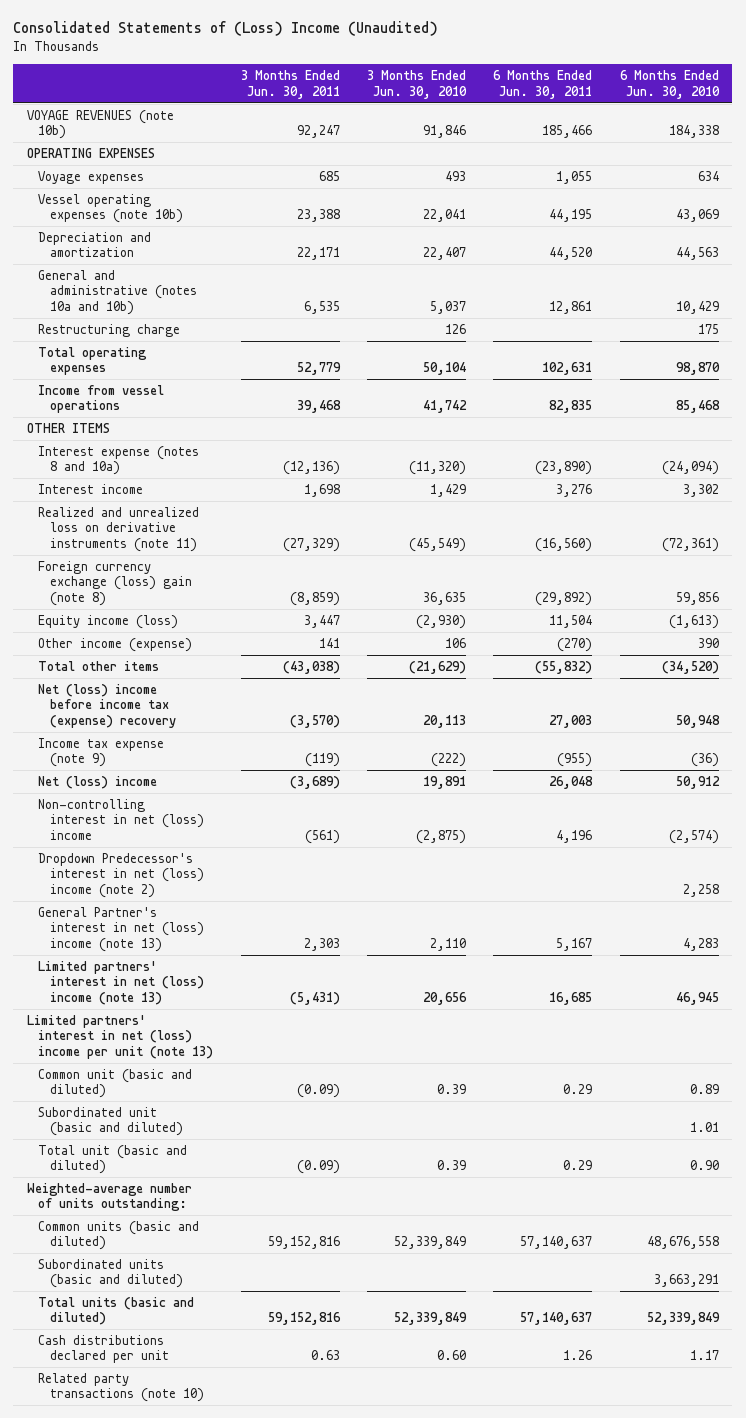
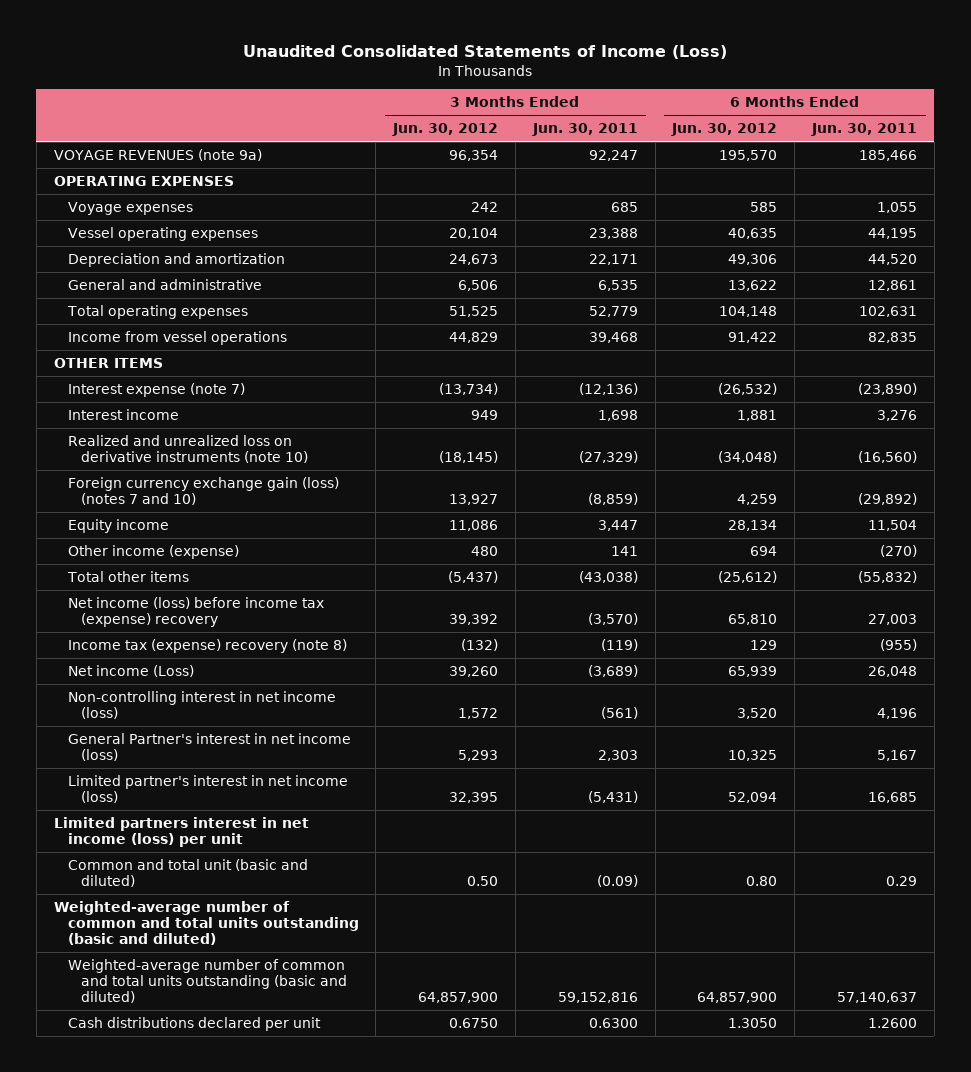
- Consolidated Statements of (Loss) Income (Unaudited)
+ Unaudited Consolidated Statements of Income (Loss)
- | 3 Months Ended Jun. 30, 2011 | 3 Months Ended Jun. 30, 2010 | 6 Months Ended Jun. 30, 2011 | 6 Months Ended Jun. 30, 2010
+ | 3 Months Ended Jun. 30, 2012 | 3 Months Ended Jun. 30, 2011 | 6 Months Ended Jun. 30, 2012 | 6 Months Ended Jun. 30, 2011
- VOYAGE REVENUES (note 10b) | 92,247 | 91,846 | 185,466 | 184,338
+ VOYAGE REVENUES (note 9a) | 96,354 | 92,247 | 195,570 | 185,466
- Vessel operating expenses (note 10b) | 23,388 | 22,041 | 44,195 | 43,069
+ Vessel operating expenses | 20,104 | 23,388 | 40,635 | 44,195
- General and administrative (notes 10a and 10b) | 6,535 | 5,037 | 12,861 | 10,429
- Restructuring charge | | 126 | | 175
+ General and administrative | 6,506 | 6,535 | 13,622 | 12,861
- Interest expense (notes 8 and 10a) | (12,136) | (11,320) | (23,890) | (24,094)
+ Interest expense (note 7) | (13,734) | (12,136) | (26,532) | (23,890)
- Realized and unrealized loss on derivative instruments (note 11) | (27,329) | (45,549) | (16,560) | (72,361)
- Foreign currency exchange (loss) gain (note 8) | (8,859) | 36,635 | (29,892) | 59,856
- Equity income (loss) | 3,447 | (2,930) | 11,504 | (1,613)
+ Realized and unrealized loss on derivative instruments (note 10) | (18,145) | (27,329) | (34,048) | (16,560)
+ Foreign currency exchange gain (loss) (notes 7 and 10) | 13,927 | (8,859) | 4,259 | (29,892)
+ Equity income | 11,086 | 3,447 | 28,134 | 11,504
- Net (loss) income before income tax (expense) recovery | (3,570) | 20,113 | 27,003 | 50,948
- Income tax expense (note 9) | (119) | (222) | (955) | (36)
- Net (loss) income | (3,689) | 19,891 | 26,048 | 50,912
- Non-controlling interest in net (loss) income | (561) | (2,875) | 4,196 | (2,574)
- Dropdown Predecessor's interest in net (loss) income (note 2) | | | | 2,258
- General Partner's interest in net (loss) income (note 13) | 2,303 | 2,110 | 5,167 | 4,283
- Limited partners' interest in net (loss) income (note 13) | (5,431) | 20,656 | 16,685 | 46,945
- Limited partners' interest in net (loss) income per unit (note 13)
- Common unit (basic and diluted) | (0.09) | 0.39 | 0.29 | 0.89
- Subordinated unit (basic and diluted) | | | | 1.01
- Total unit (basic and diluted) | (0.09) | 0.39 | 0.29 | 0.90
- Weighted-average number of units outstanding:
- Common units (basic and diluted) | 59,152,816 | 52,339,849 | 57,140,637 | 48,676,558
- Subordinated units (basic and diluted) | | | | 3,663,291
- Total units (basic and diluted) | 59,152,816 | 52,339,849 | 57,140,637 | 52,339,849
- Cash distributions declared per unit | 0.63 | 0.60 | 1.26 | 1.17
- Related party transactions (note 10)
+ Net income (loss) before income tax (expense) recovery | 39,392 | (3,570) | 65,810 | 27,003
+ Income tax (expense) recovery (note 8) | (132) | (119) | 129 | (955)
+ Net income (Loss) | 39,260 | (3,689) | 65,939 | 26,048
+ Non-controlling interest in net income (loss) | 1,572 | (561) | 3,520 | 4,196
+ General Partner's interest in net income (loss) | 5,293 | 2,303 | 10,325 | 5,167
+ Limited partner's interest in net income (loss) | 32,395 | (5,431) | 52,094 | 16,685
+ Limited partners interest in net income (loss) per unit
+ Common and total unit (basic and diluted) | 0.50 | (0.09) | 0.80 | 0.29
+ Weighted-average number of common and total units outstanding (basic and diluted)
+ Weighted-average number of common and total units outstanding (basic and diluted) | 64,857,900 | 59,152,816 | 64,857,900 | 57,140,637
+ Cash distributions declared per unit | 0.6750 | 0.6300 | 1.3050 | 1.2600

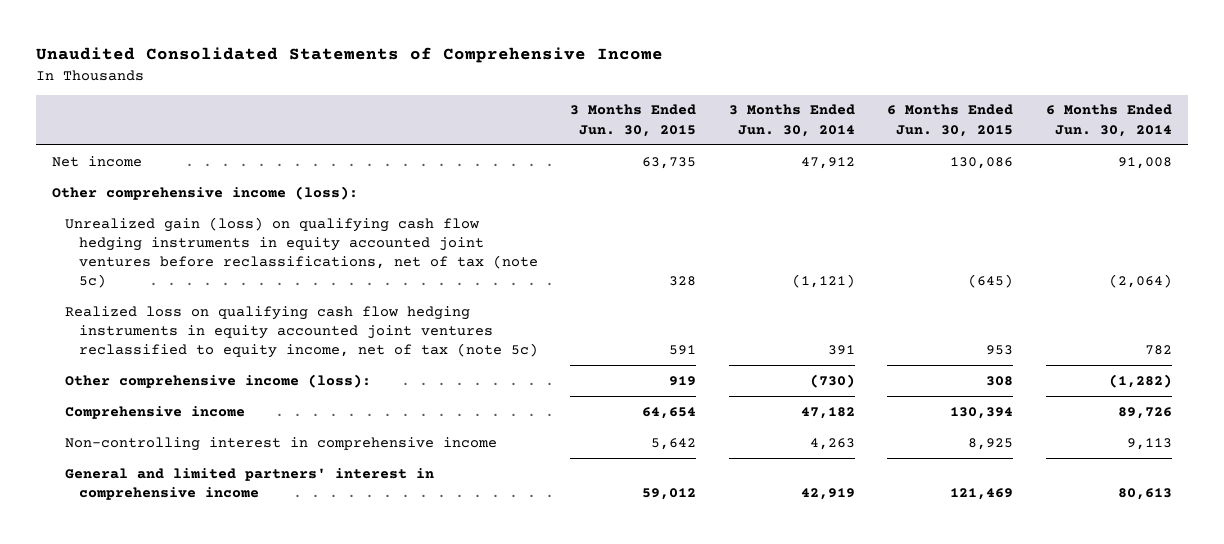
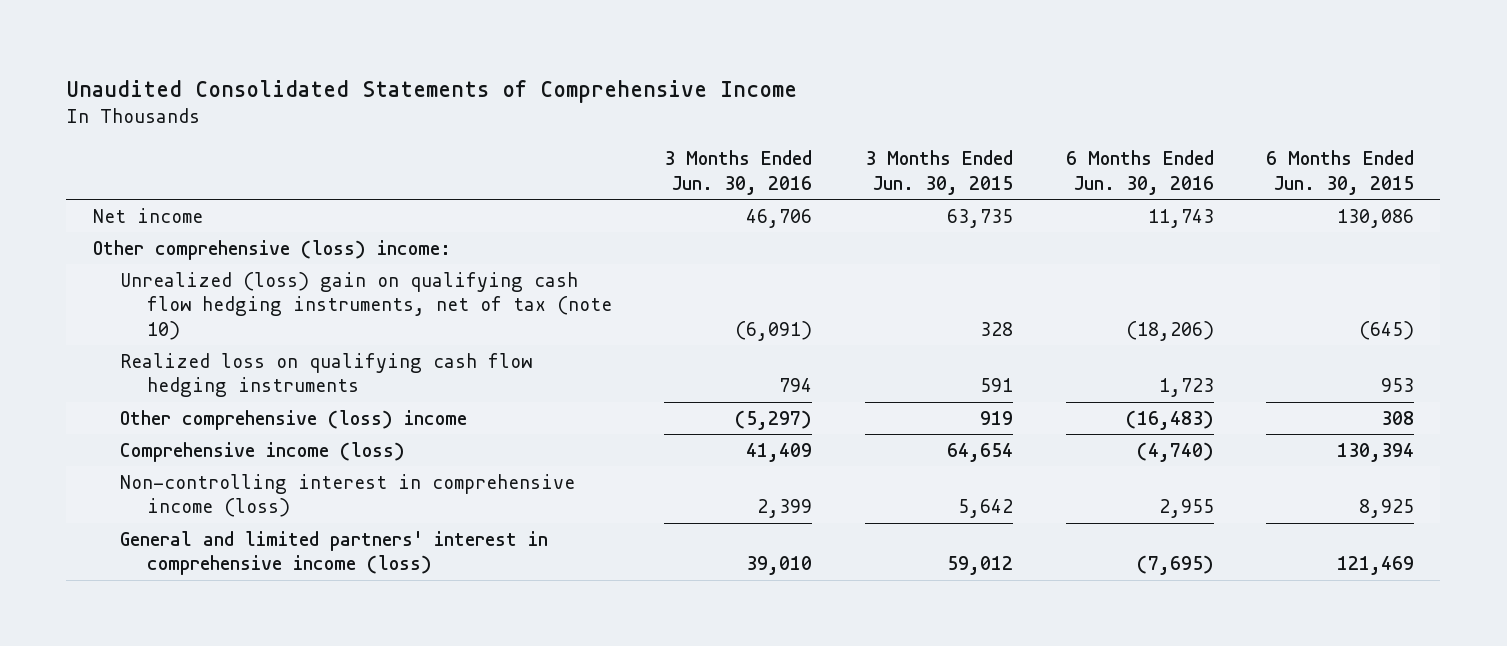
- | 3 Months Ended Jun. 30, 2015 | 3 Months Ended Jun. 30, 2014 | 6 Months Ended Jun. 30, 2015 | 6 Months Ended Jun. 30, 2014
+ | 3 Months Ended Jun. 30, 2016 | 3 Months Ended Jun. 30, 2015 | 6 Months Ended Jun. 30, 2016 | 6 Months Ended Jun. 30, 2015
- Other comprehensive income (loss):
- Unrealized gain (loss) on qualifying cash flow hedging instruments in equity accounted joint ventures before reclassifications, net of tax (note 5c) | 328 | (1,121) | (645) | (2,064)
- Realized loss on qualifying cash flow hedging instruments in equity accounted joint ventures reclassified to equity income, net of tax (note 5c) | 591 | 391 | 953 | 782
- Other comprehensive income (loss): | 919 | (730) | 308 | (1,282)
- Comprehensive income | 64,654 | 47,182 | 130,394 | 89,726
- Non-controlling interest in comprehensive income | 5,642 | 4,263 | 8,925 | 9,113
- General and limited partners' interest in comprehensive income | 59,012 | 42,919 | 121,469 | 80,613
+ Other comprehensive (loss) income:
+ Unrealized (loss) gain on qualifying cash flow hedging instruments, net of tax (note 10) | (6,091) | 328 | (18,206) | (645)
+ Realized loss on qualifying cash flow hedging instruments | 794 | 591 | 1,723 | 953
+ Other comprehensive (loss) income | (5,297) | 919 | (16,483) | 308
+ Comprehensive income (loss) | 41,409 | 64,654 | (4,740) | 130,394
+ Non-controlling interest in comprehensive income (loss) | 2,399 | 5,642 | 2,955 | 8,925
+ General and limited partners' interest in comprehensive income (loss) | 39,010 | 59,012 | (7,695) | 121,469

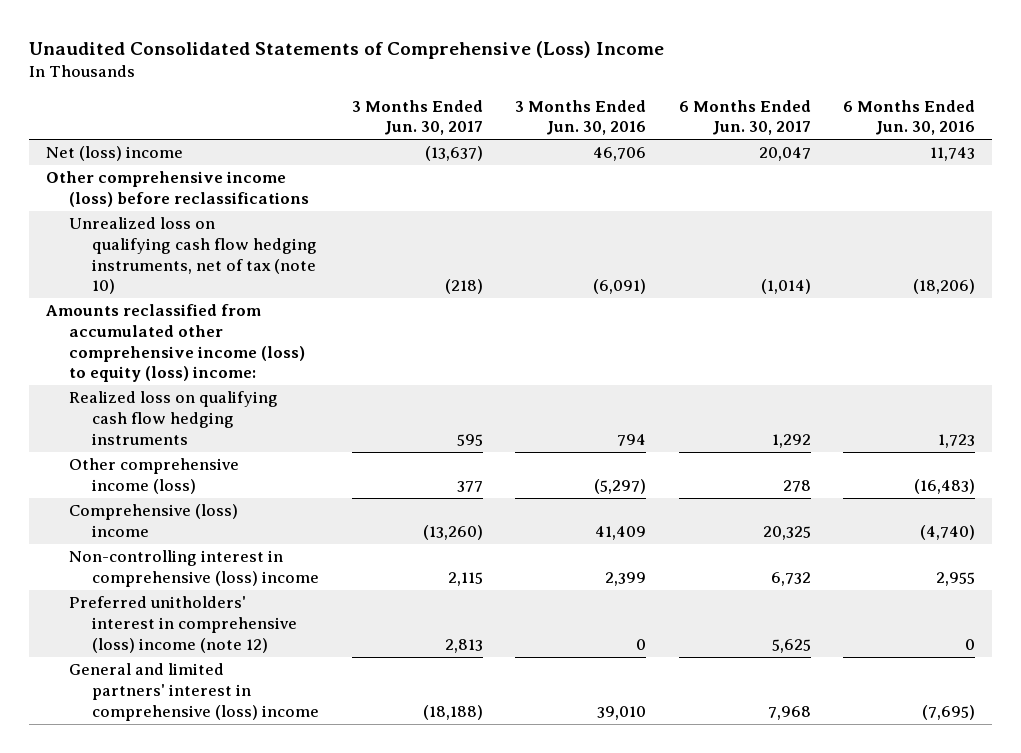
- Unaudited Consolidated Statements of Comprehensive Income
+ Unaudited Consolidated Statements of Comprehensive (Loss) Income
- | 3 Months Ended Jun. 30, 2016 | 3 Months Ended Jun. 30, 2015 | 6 Months Ended Jun. 30, 2016 | 6 Months Ended Jun. 30, 2015
+ | 3 Months Ended Jun. 30, 2017 | 3 Months Ended Jun. 30, 2016 | 6 Months Ended Jun. 30, 2017 | 6 Months Ended Jun. 30, 2016
- Net income | 46,706 | 63,735 | 11,743 | 130,086
- Other comprehensive (loss) income:
- Unrealized (loss) gain on qualifying cash flow hedging instruments, net of tax (note 10) | (6,091) | 328 | (18,206) | (645)
+ Net (loss) income | (13,637) | 46,706 | 20,047 | 11,743
+ Other comprehensive income (loss) before reclassifications
+ Unrealized loss on qualifying cash flow hedging instruments, net of tax (note 10) | (218) | (6,091) | (1,014) | (18,206)
+ Amounts reclassified from accumulated other comprehensive income (loss) to equity (loss) income:
- Other comprehensive (loss) income | (5,297) | 919 | (16,483) | 308
- Comprehensive income (loss) | 41,409 | 64,654 | (4,740) | 130,394
- Non-controlling interest in comprehensive income (loss) | 2,399 | 5,642 | 2,955 | 8,925
- General and limited partners' interest in comprehensive income (loss) | 39,010 | 59,012 | (7,695) | 121,469
+ Other comprehensive income (loss) | 377 | (5,297) | 278 | (16,483)
+ Comprehensive (loss) income | (13,260) | 41,409 | 20,325 | (4,740)
+ Non-controlling interest in comprehensive (loss) income | 2,115 | 2,399 | 6,732 | 2,955
+ Preferred unitholders' interest in comprehensive (loss) income (note 12) | 2,813 | 0 | 5,625 | 0
+ General and limited partners' interest in comprehensive (loss) income | (18,188) | 39,010 | 7,968 | (7,695)

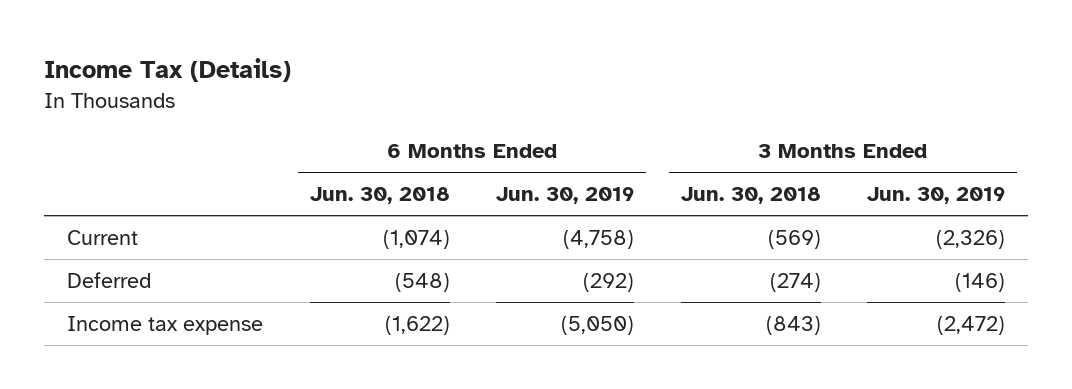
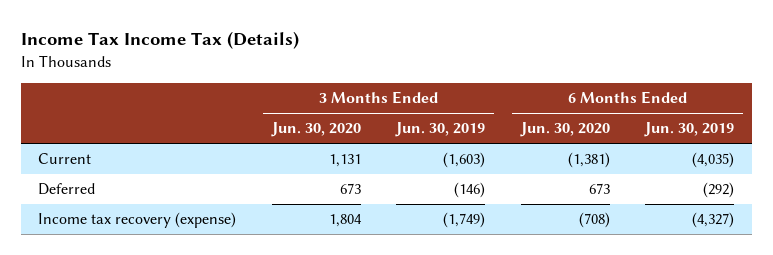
- Income Tax (Details)
+ Income Tax Income Tax (Details)
- | 6 Months Ended Jun. 30, 2018 | 6 Months Ended Jun. 30, 2019 | 3 Months Ended Jun. 30, 2018 | 3 Months Ended Jun. 30, 2019
+ | 3 Months Ended Jun. 30, 2020 | 3 Months Ended Jun. 30, 2019 | 6 Months Ended Jun. 30, 2020 | 6 Months Ended Jun. 30, 2019
- Current | (1,074) | (4,758) | (569) | (2,326)
+ Current | 1,131 | (1,603) | (1,381) | (4,035)
- Income tax expense | (1,622) | (5,050) | (843) | (2,472)
+ Income tax recovery (expense) | 1,804 | (1,749) | (708) | (4,327)

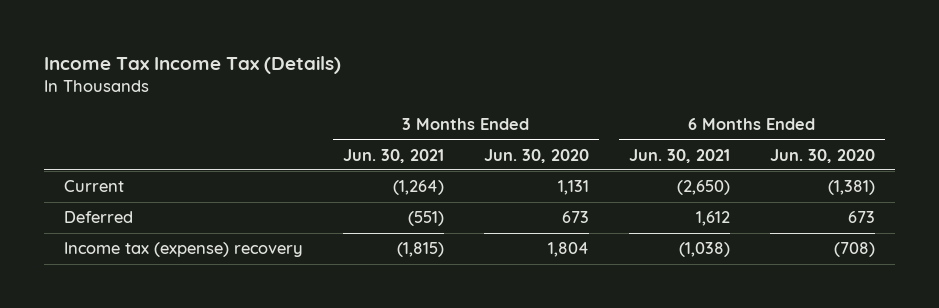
- | 3 Months Ended Jun. 30, 2020 | 3 Months Ended Jun. 30, 2019 | 6 Months Ended Jun. 30, 2020 | 6 Months Ended Jun. 30, 2019
+ | 3 Months Ended Jun. 30, 2021 | 3 Months Ended Jun. 30, 2020 | 6 Months Ended Jun. 30, 2021 | 6 Months Ended Jun. 30, 2020
- Income tax recovery (expense) | 1,804 | (1,749) | (708) | (4,327)
+ Income tax (expense) recovery | (1,815) | 1,804 | (1,038) | (708)

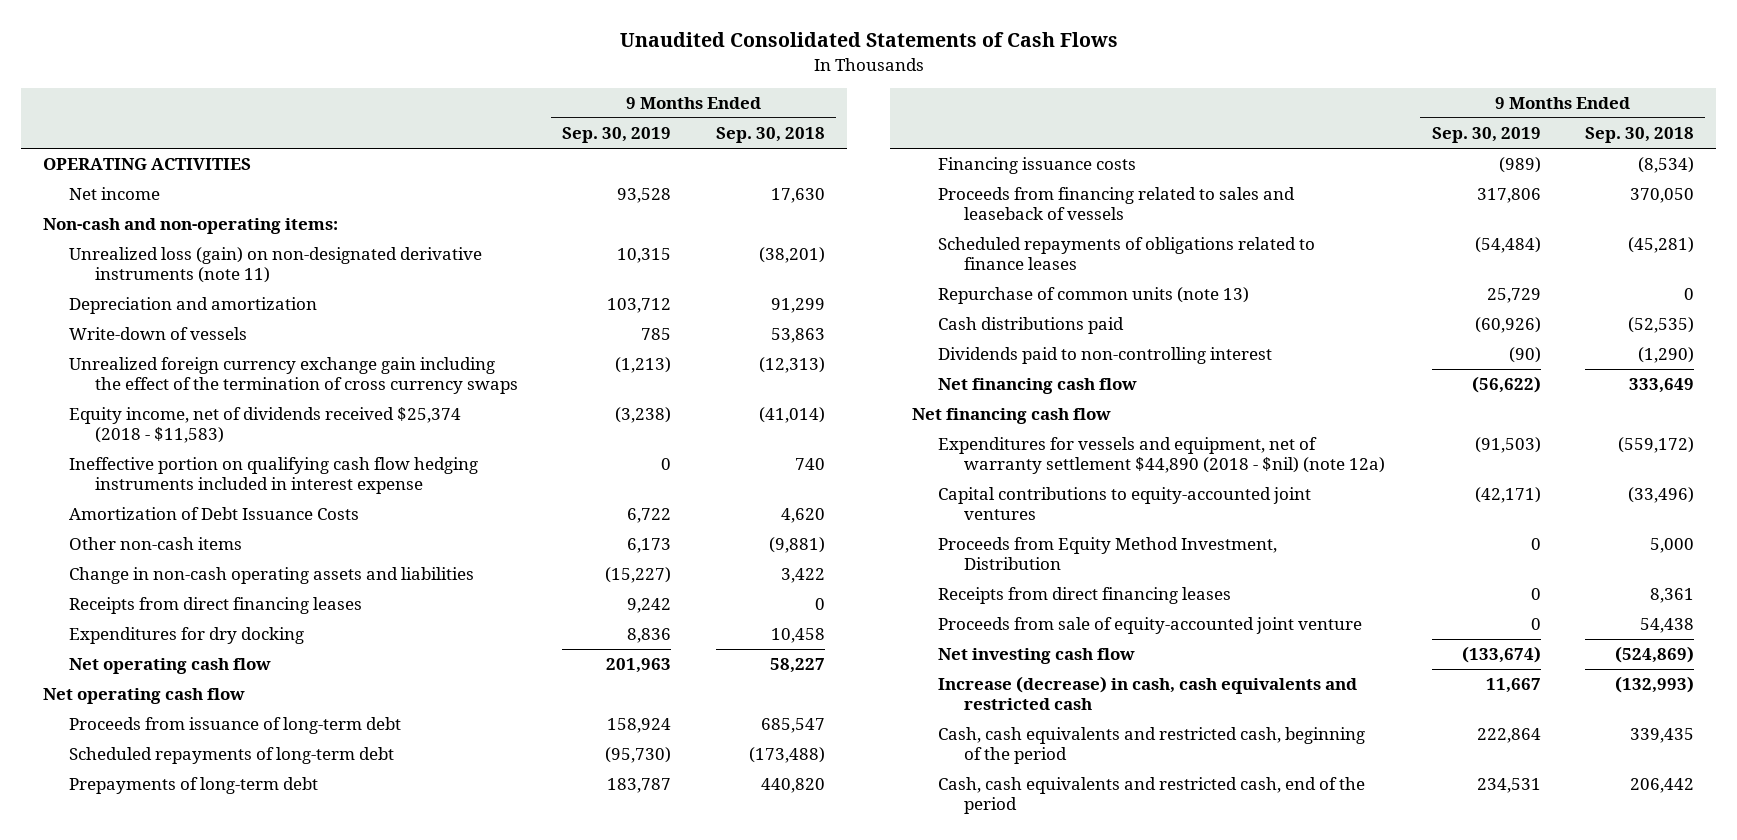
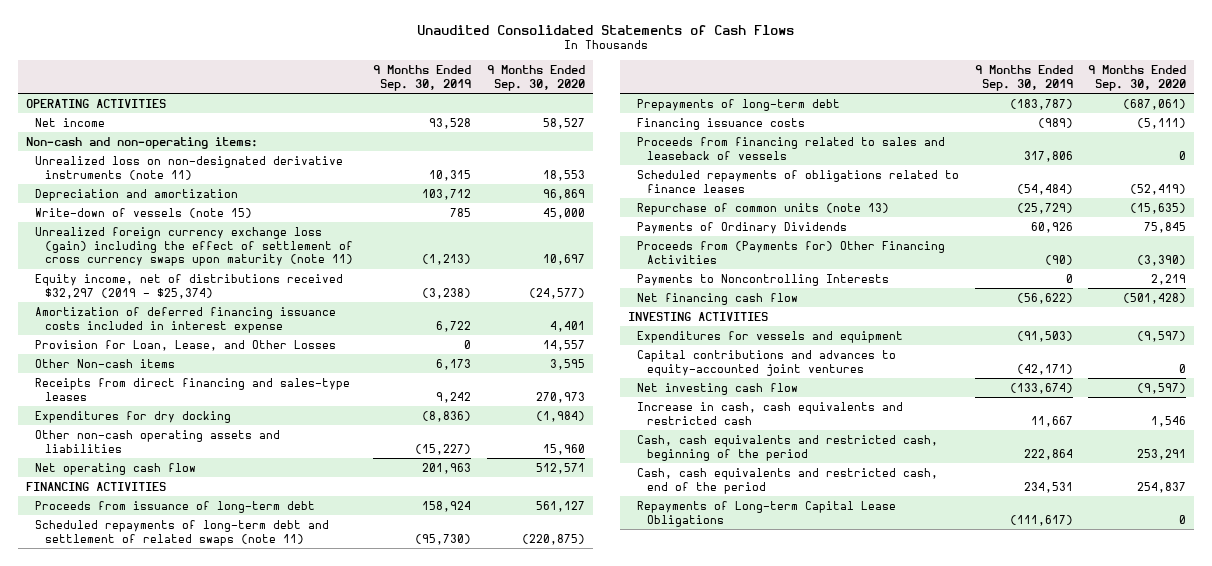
- | 9 Months Ended Sep. 30, 2019 | 9 Months Ended Sep. 30, 2018
+ | 9 Months Ended Sep. 30, 2019 | 9 Months Ended Sep. 30, 2020
- Unrealized loss (gain) on non-designated derivative instruments (note 11) | 10,315 | (38,201)
+ Unrealized loss on non-designated derivative instruments (note 11) | 10,315 | 18,553
- Write-down of vessels | 785 | 53,863
- Unrealized foreign currency exchange gain including the effect of the termination of cross currency swaps | (1,213) | (12,313)
- Equity income, net of dividends received $25,374 (2018 - $11,583) | (3,238) | (41,014)
- Ineffective portion on qualifying cash flow hedging instruments included in interest expense | 0 | 740
- Amortization of Debt Issuance Costs | 6,722 | 4,620
- Other non-cash items | 6,173 | (9,881)
- Change in non-cash operating assets and liabilities | (15,227) | 3,422
- Receipts from direct financing leases | 9,242 | 0
- Expenditures for dry docking | 8,836 | 10,458
+ Write-down of vessels (note 15) | 785 | 45,000
+ Unrealized foreign currency exchange loss (gain) including the effect of settlement of cross currency swaps upon maturity (note 11) | (1,213) | 10,697
+ Equity income, net of distributions received $32,297 (2019 - $25,374) | (3,238) | (24,577)
+ Amortization of deferred financing issuance costs included in interest expense | 6,722 | 4,401
+ Provision for Loan, Lease, and Other Losses | 0 | 14,557
+ Other Non-cash items | 6,173 | 3,595
+ Receipts from direct financing and sales-type leases | 9,242 | 270,973
+ Expenditures for dry docking | (8,836) | (1,984)
+ Other non-cash operating assets and liabilities | (15,227) | 15,960
- Net operating cash flow
+ FINANCING ACTIVITIES
- Scheduled repayments of long-term debt | (95,730) | (173,488)
- Prepayments of long-term debt | 183,787 | 440,820
+ Scheduled repayments of long-term debt and settlement of related swaps (note 11) | (95,730) | (220,875)
+ Prepayments of long-term debt | (183,787) | (687,061)
- Repurchase of common units (note 13) | 25,729 | 0
- Cash distributions paid | (60,926) | (52,535)
- Dividends paid to non-controlling interest | (90) | (1,290)
+ Repurchase of common units (note 13) | (25,729) | (15,635)
+ Payments of Ordinary Dividends | 60,926 | 75,845
+ Proceeds from (Payments for) Other Financing Activities | (90) | (3,390)
+ Payments to Noncontrolling Interests | 0 | 2,219
- Net financing cash flow
- Expenditures for vessels and equipment, net of warranty settlement $44,890 (2018 - $nil) (note 12a) | (91,503) | (559,172)
- Capital contributions to equity-accounted joint ventures | (42,171) | (33,496)
- Proceeds from Equity Method Investment, Distribution | 0 | 5,000
- Receipts from direct financing leases | 0 | 8,361
- Proceeds from sale of equity-accounted joint venture | 0 | 54,438
+ INVESTING ACTIVITIES
+ Expenditures for vessels and equipment | (91,503) | (9,597)
+ Capital contributions and advances to equity-accounted joint ventures | (42,171) | 0
- Increase (decrease) in cash, cash equivalents and restricted cash | 11,667 | (132,993)
+ Increase in cash, cash equivalents and restricted cash | 11,667 | 1,546
+ Repayments of Long-term Capital Lease Obligations | (111,617) | 0

